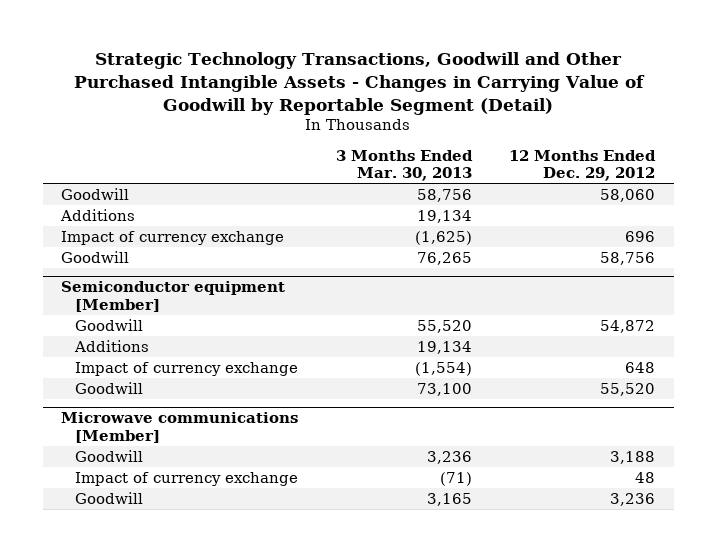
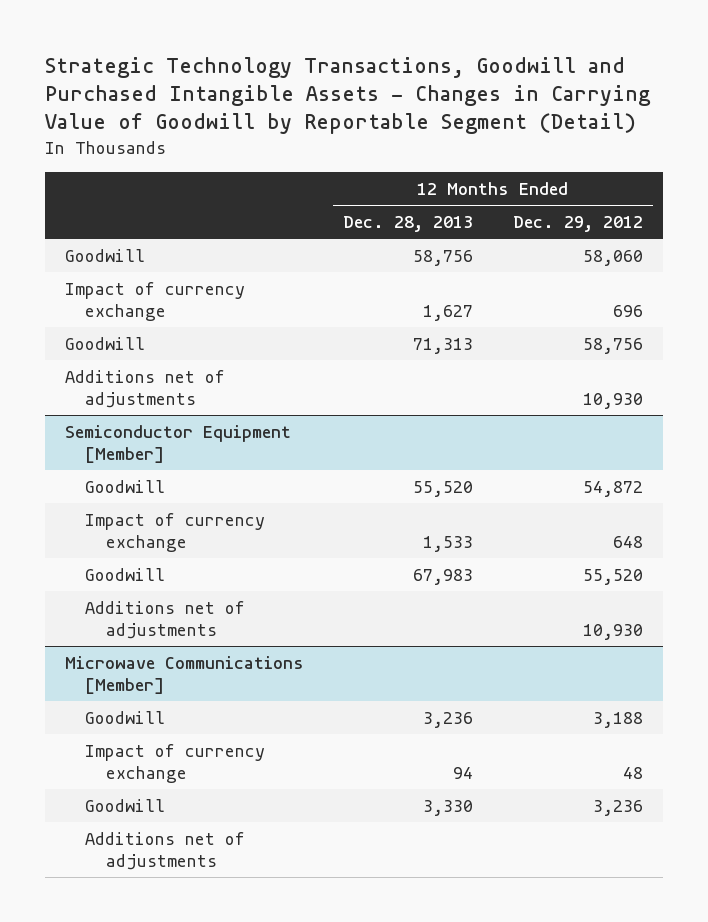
- Strategic Technology Transactions, Goodwill and Other Purchased Intangible Assets - Changes in Carrying Value of Goodwill by Reportable Segment (Detail)
+ Strategic Technology Transactions, Goodwill and Purchased Intangible Assets - Changes in Carrying Value of Goodwill by Reportable Segment (Detail)
- | 3 Months Ended Mar. 30, 2013 | 12 Months Ended Dec. 29, 2012
+ | 12 Months Ended Dec. 28, 2013 | 12 Months Ended Dec. 29, 2012
- Additions | 19,134 |
- Semiconductor equipment [Member]
+ Additions net of adjustments | | 10,930
+ Semiconductor Equipment [Member]
- Additions | 19,134 |
- Microwave communications [Member]
+ Additions net of adjustments | | 10,930
+ Microwave Communications [Member]
+ Additions net of adjustments

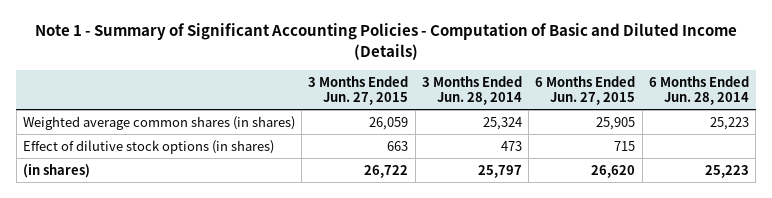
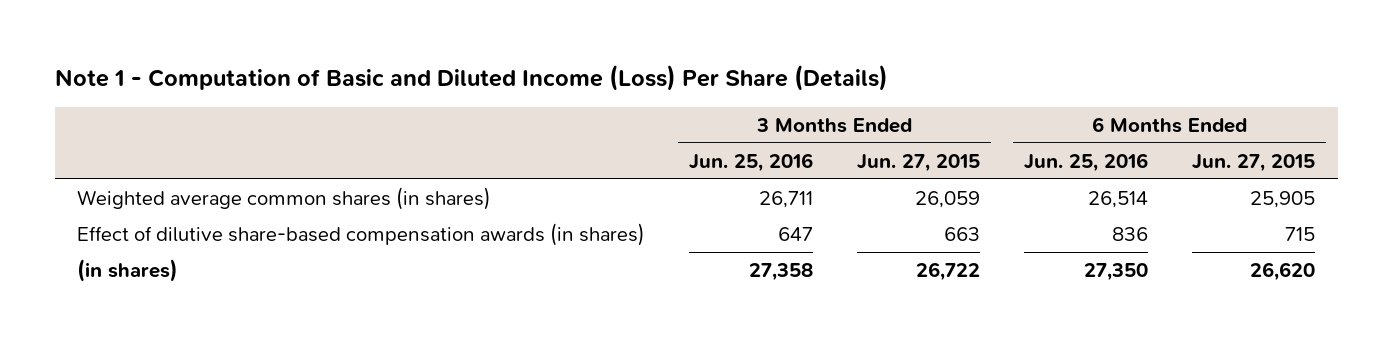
- Note 1 - Summary of Significant Accounting Policies - Computation of Basic and Diluted Income (Details)
+ Note 1 - Computation of Basic and Diluted Income (Loss) Per Share (Details)
- | 3 Months Ended Jun. 27, 2015 | 3 Months Ended Jun. 28, 2014 | 6 Months Ended Jun. 27, 2015 | 6 Months Ended Jun. 28, 2014
+ | 3 Months Ended Jun. 25, 2016 | 3 Months Ended Jun. 27, 2015 | 6 Months Ended Jun. 25, 2016 | 6 Months Ended Jun. 27, 2015
- Effect of dilutive stock options (in shares) | 663 | 473 | 715 |
+ Effect of dilutive share-based compensation awards (in shares) | 647 | 663 | 836 | 715

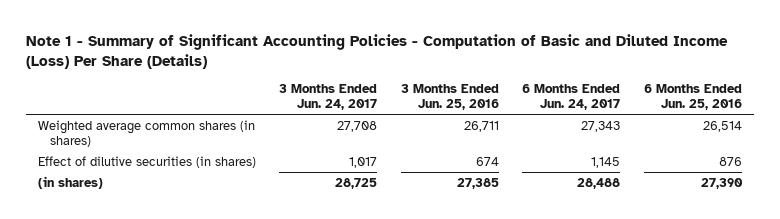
- Note 1 - Computation of Basic and Diluted Income (Loss) Per Share (Details)
+ Note 1 - Summary of Significant Accounting Policies - Computation of Basic and Diluted Income (Loss) Per Share (Details)
- | 3 Months Ended Jun. 25, 2016 | 3 Months Ended Jun. 27, 2015 | 6 Months Ended Jun. 25, 2016 | 6 Months Ended Jun. 27, 2015
+ | 3 Months Ended Jun. 24, 2017 | 3 Months Ended Jun. 25, 2016 | 6 Months Ended Jun. 24, 2017 | 6 Months Ended Jun. 25, 2016
- Effect of dilutive share-based compensation awards (in shares) | 647 | 663 | 836 | 715
- (in shares) | 27,358 | 26,722 | 27,350 | 26,620
+ Effect of dilutive securities (in shares) | 1,017 | 674 | 1,145 | 876
+ (in shares) | 28,725 | 27,385 | 28,488 | 27,390

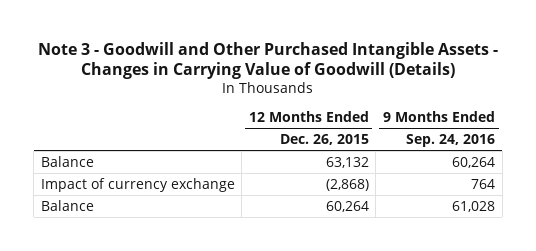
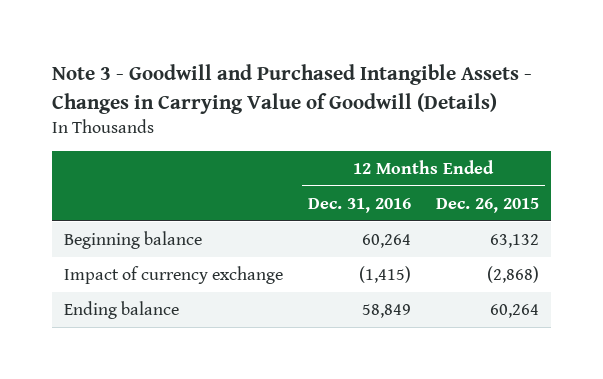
- Note 3 - Goodwill and Other Purchased Intangible Assets - Changes in Carrying Value of Goodwill (Details)
+ Note 3 - Goodwill and Purchased Intangible Assets - Changes in Carrying Value of Goodwill (Details)
- | 12 Months Ended Dec. 26, 2015 | 9 Months Ended Sep. 24, 2016
+ | 12 Months Ended Dec. 31, 2016 | 12 Months Ended Dec. 26, 2015
- Balance | 63,132 | 60,264
+ Beginning balance | 60,264 | 63,132
- Balance | 60,264 | 61,028
+ Ending balance | 58,849 | 60,264

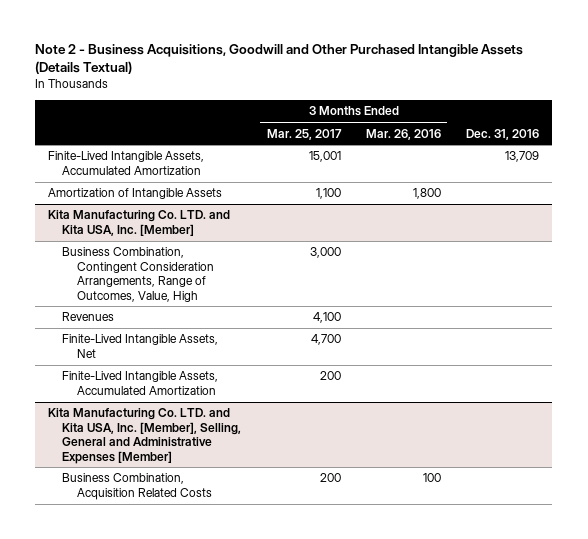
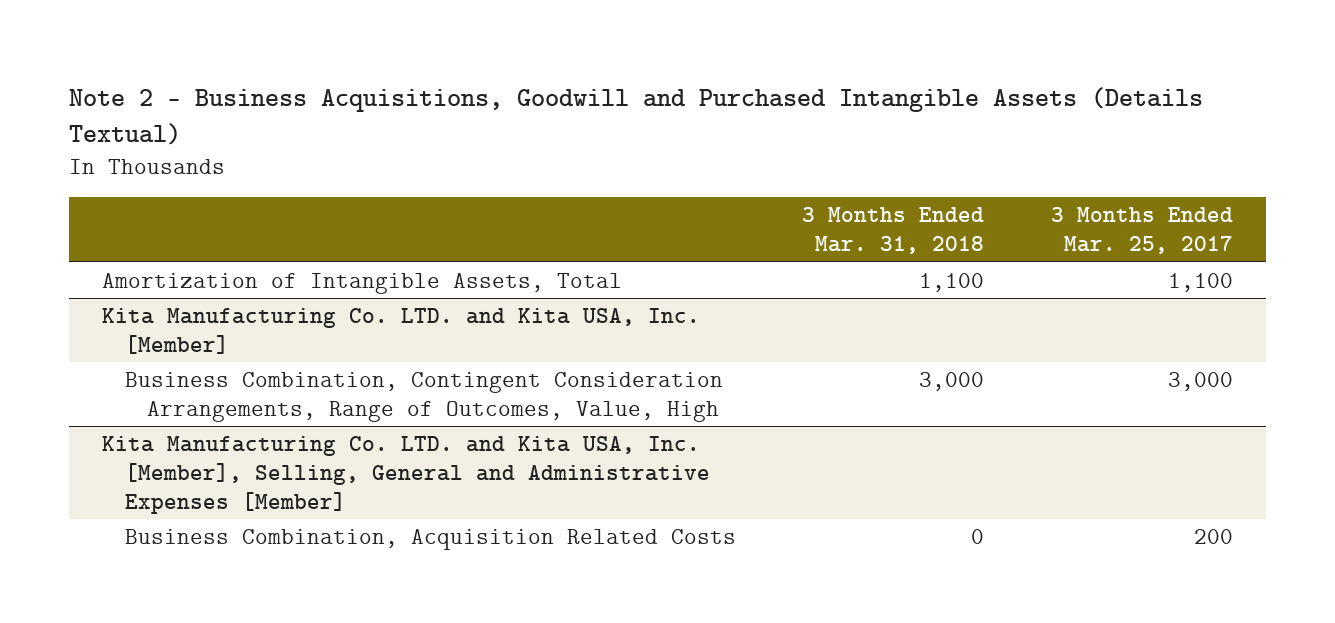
- Note 2 - Business Acquisitions, Goodwill and Other Purchased Intangible Assets (Details Textual)
+ Note 2 - Business Acquisitions, Goodwill and Purchased Intangible Assets (Details Textual)
- | 3 Months Ended Mar. 25, 2017 | 3 Months Ended Mar. 26, 2016 | Dec. 31, 2016
+ | 3 Months Ended Mar. 31, 2018 | 3 Months Ended Mar. 25, 2017
- Finite-Lived Intangible Assets, Accumulated Amortization | 15,001 | | 13,709
- Amortization of Intangible Assets | 1,100 | 1,800 |
+ Amortization of Intangible Assets, Total | 1,100 | 1,100
@ Kita Manufacturing Co. LTD. and Kita USA, Inc. [Member]
- Revenues | 4,100 | |
- Finite-Lived Intangible Assets, Net | 4,700 | |
- Finite-Lived Intangible Assets, Accumulated Amortization | 200 | |

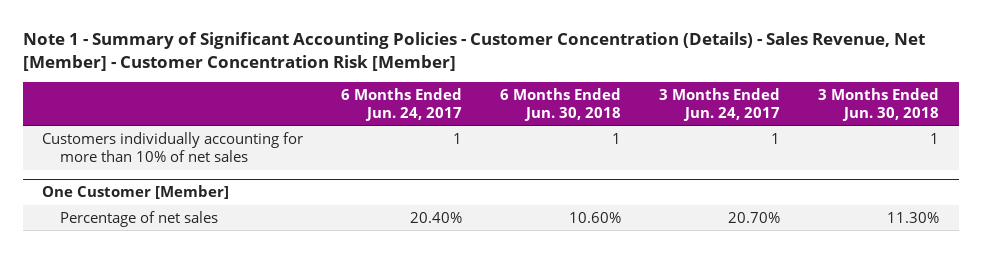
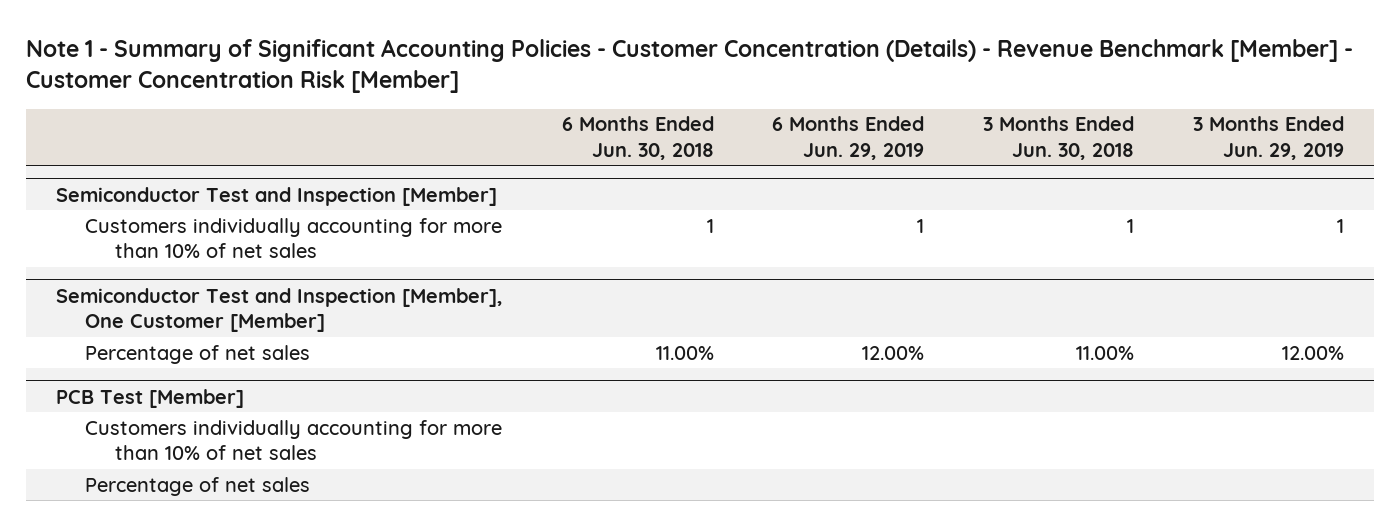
- Note 1 - Summary of Significant Accounting Policies - Customer Concentration (Details) - Sales Revenue, Net [Member] - Customer Concentration Risk [Member]
+ Note 1 - Summary of Significant Accounting Policies - Customer Concentration (Details) - Revenue Benchmark [Member] - Customer Concentration Risk [Member]
- | 6 Months Ended Jun. 24, 2017 | 6 Months Ended Jun. 30, 2018 | 3 Months Ended Jun. 24, 2017 | 3 Months Ended Jun. 30, 2018
+ | 6 Months Ended Jun. 30, 2018 | 6 Months Ended Jun. 29, 2019 | 3 Months Ended Jun. 30, 2018 | 3 Months Ended Jun. 29, 2019
+ Semiconductor Test and Inspection [Member]
- One Customer [Member]
- Percentage of net sales | 20.40% | 10.60% | 20.70% | 11.30%
+ Semiconductor Test and Inspection [Member], One Customer [Member]
+ Percentage of net sales | 11.00% | 12.00% | 11.00% | 12.00%
+ PCB Test [Member]
+ Customers individually accounting for more than 10% of net sales
+ Percentage of net sales

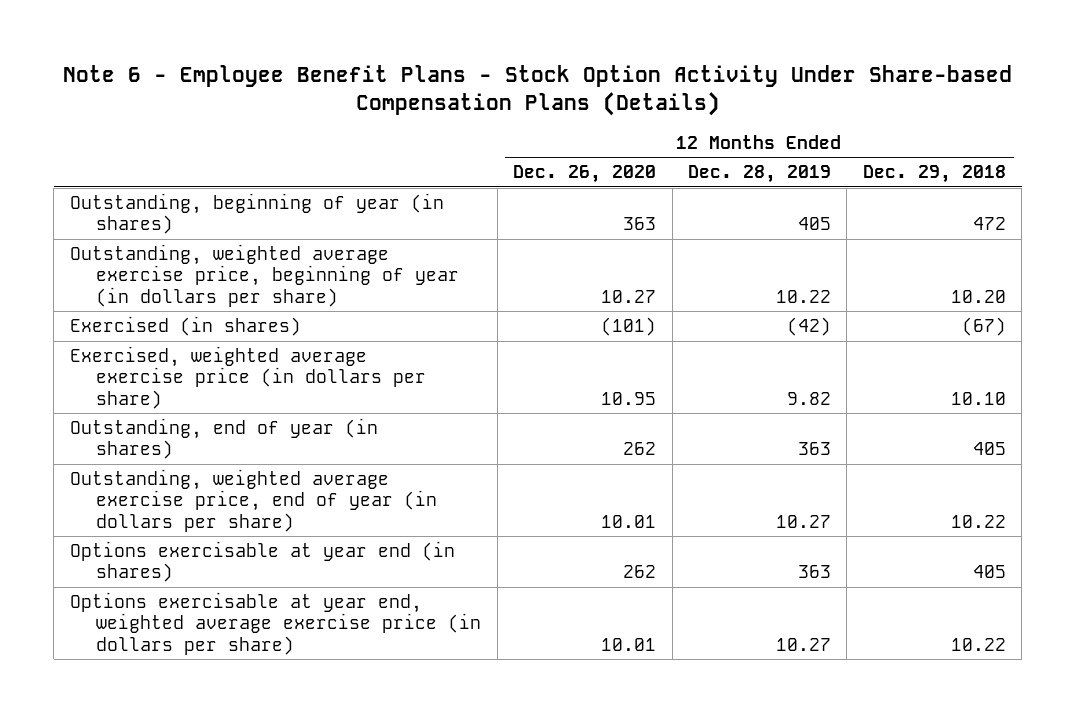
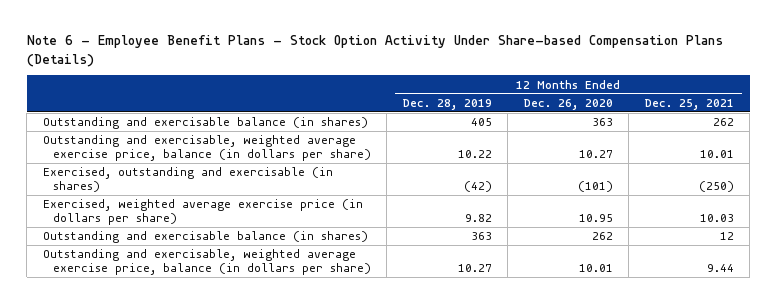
- | 12 Months Ended Dec. 26, 2020 | 12 Months Ended Dec. 28, 2019 | 12 Months Ended Dec. 29, 2018
+ | 12 Months Ended Dec. 28, 2019 | 12 Months Ended Dec. 26, 2020 | 12 Months Ended Dec. 25, 2021
- Outstanding, beginning of year (in shares) | 363 | 405 | 472
- Outstanding, weighted average exercise price, beginning of year (in dollars per share) | 10.27 | 10.22 | 10.20
- Exercised (in shares) | (101) | (42) | (67)
+ Outstanding and exercisable balance (in shares) | 405 | 363 | 262
+ Outstanding and exercisable, weighted average exercise price, balance (in dollars per share) | 10.22 | 10.27 | 10.01
+ Exercised, outstanding and exercisable (in shares) | (42) | (101) | (250)
- Outstanding, end of year (in shares) | 262 | 363 | 405
- Outstanding, weighted average exercise price, end of year (in dollars per share) | 10.01 | 10.27 | 10.22
- Options exercisable at year end (in shares) | 262 | 363 | 405
- Options exercisable at year end, weighted average exercise price (in dollars per share) | 10.01 | 10.27 | 10.22
+ Outstanding and exercisable balance (in shares) | 363 | 262 | 12
+ Outstanding and exercisable, weighted average exercise price, balance (in dollars per share) | 10.27 | 10.01 | 9.44

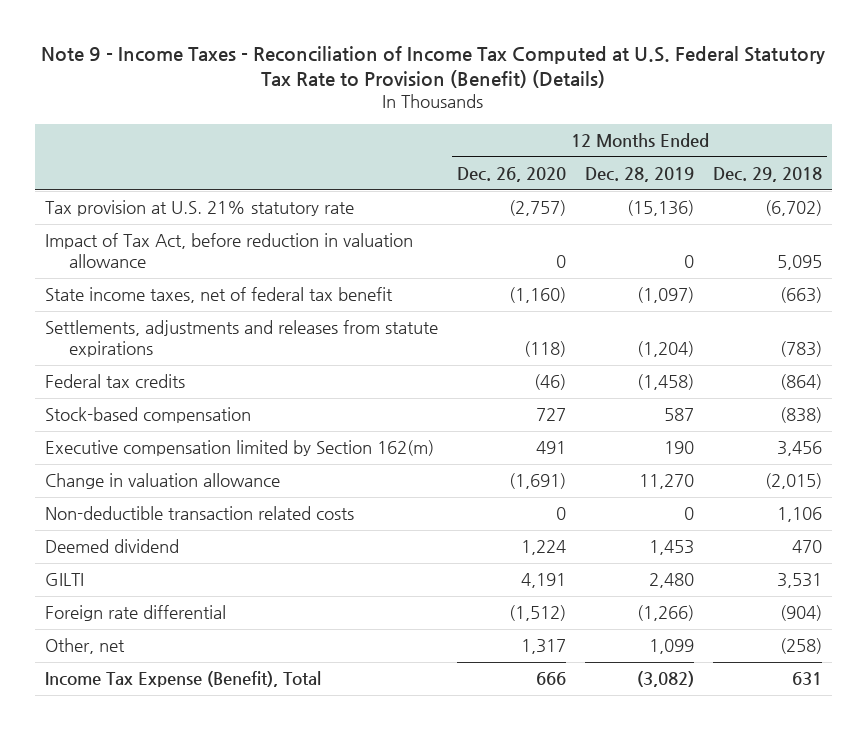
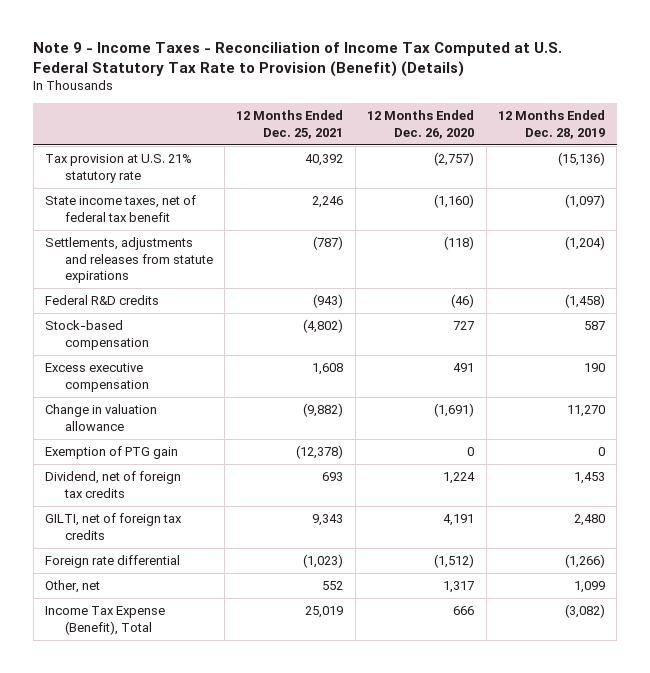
- | 12 Months Ended Dec. 26, 2020 | 12 Months Ended Dec. 28, 2019 | 12 Months Ended Dec. 29, 2018
+ | 12 Months Ended Dec. 25, 2021 | 12 Months Ended Dec. 26, 2020 | 12 Months Ended Dec. 28, 2019
- Impact of Tax Act, before reduction in valuation allowance | 0 | 0 | 5,095
- Federal tax credits | (46) | (1,458) | (864)
+ Federal R&D credits | (943) | (46) | (1,458)
- Executive compensation limited by Section 162(m) | 491 | 190 | 3,456
+ Excess executive compensation | 1,608 | 491 | 190
- Non-deductible transaction related costs | 0 | 0 | 1,106
- Deemed dividend | 1,224 | 1,453 | 470
- GILTI | 4,191 | 2,480 | 3,531
+ Exemption of PTG gain | (12,378) | 0 | 0
+ Dividend, net of foreign tax credits | 693 | 1,224 | 1,453
+ GILTI, net of foreign tax credits | 9,343 | 4,191 | 2,480

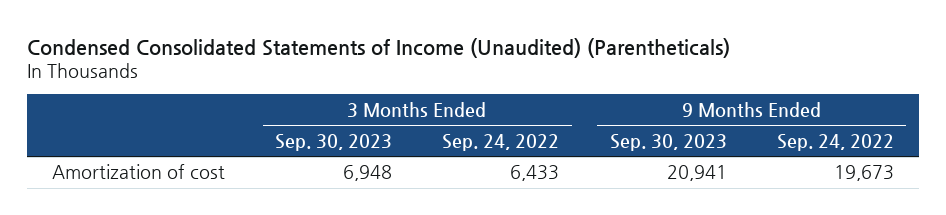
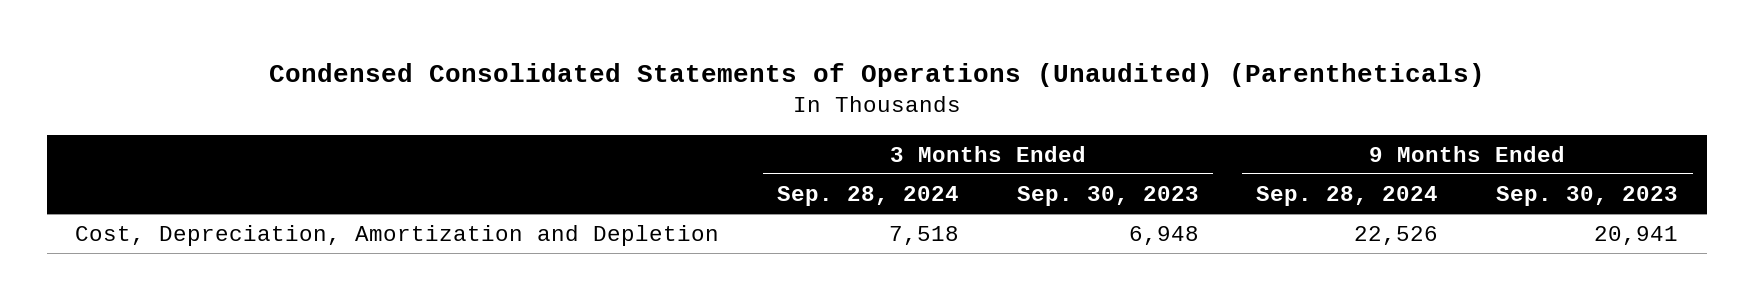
- Condensed Consolidated Statements of Income (Unaudited) (Parentheticals)
+ Condensed Consolidated Statements of Operations (Unaudited) (Parentheticals)
- | 3 Months Ended Sep. 30, 2023 | 3 Months Ended Sep. 24, 2022 | 9 Months Ended Sep. 30, 2023 | 9 Months Ended Sep. 24, 2022
+ | 3 Months Ended Sep. 28, 2024 | 3 Months Ended Sep. 30, 2023 | 9 Months Ended Sep. 28, 2024 | 9 Months Ended Sep. 30, 2023
- Amortization of cost | 6,948 | 6,433 | 20,941 | 19,673
+ Cost, Depreciation, Amortization and Depletion | 7,518 | 6,948 | 22,526 | 20,941

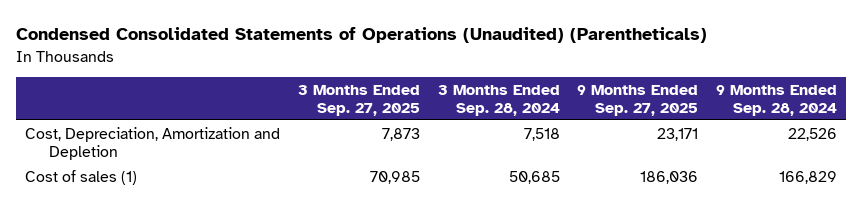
- | 3 Months Ended Sep. 28, 2024 | 3 Months Ended Sep. 30, 2023 | 9 Months Ended Sep. 28, 2024 | 9 Months Ended Sep. 30, 2023
+ | 3 Months Ended Sep. 27, 2025 | 3 Months Ended Sep. 28, 2024 | 9 Months Ended Sep. 27, 2025 | 9 Months Ended Sep. 28, 2024
+ Cost of sales (1) | 70,985 | 50,685 | 186,036 | 166,829

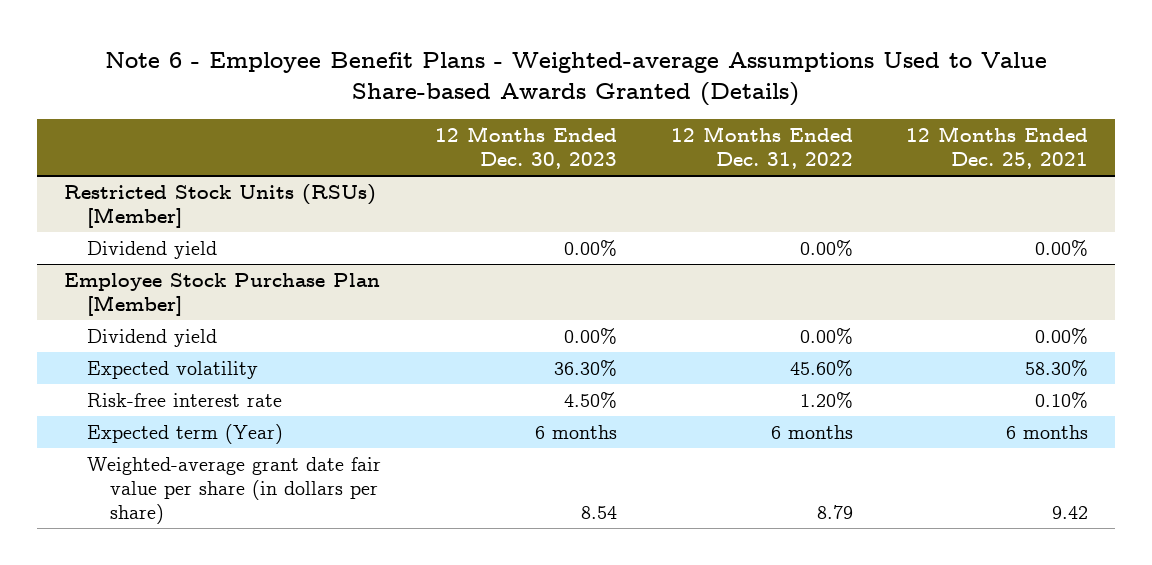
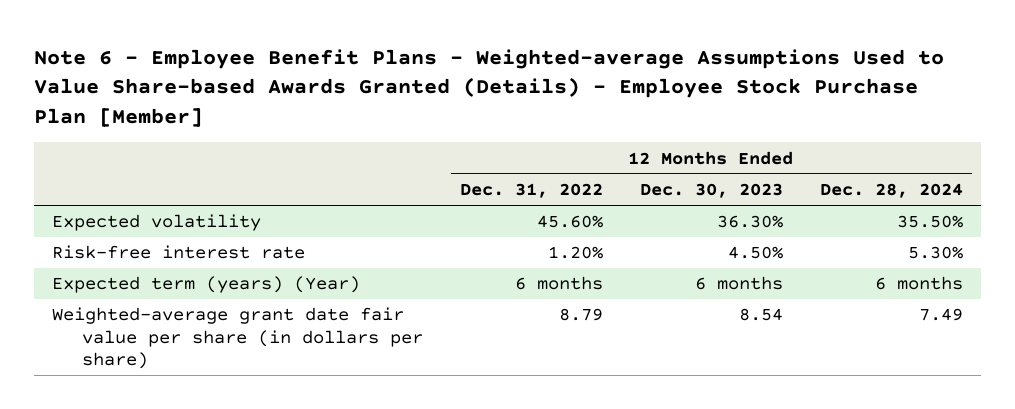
- Note 6 - Employee Benefit Plans - Weighted-average Assumptions Used to Value Share-based Awards Granted (Details)
+ Note 6 - Employee Benefit Plans - Weighted-average Assumptions Used to Value Share-based Awards Granted (Details) - Employee Stock Purchase Plan [Member]
- | 12 Months Ended Dec. 30, 2023 | 12 Months Ended Dec. 31, 2022 | 12 Months Ended Dec. 25, 2021
+ | 12 Months Ended Dec. 31, 2022 | 12 Months Ended Dec. 30, 2023 | 12 Months Ended Dec. 28, 2024
- Restricted Stock Units (RSUs) [Member]
- Dividend yield | 0.00% | 0.00% | 0.00%
- Employee Stock Purchase Plan [Member]
- Dividend yield | 0.00% | 0.00% | 0.00%
- Expected term (Year) | 6 months | 6 months | 6 months
+ Expected term (years) (Year) | 6 months | 6 months | 6 months

